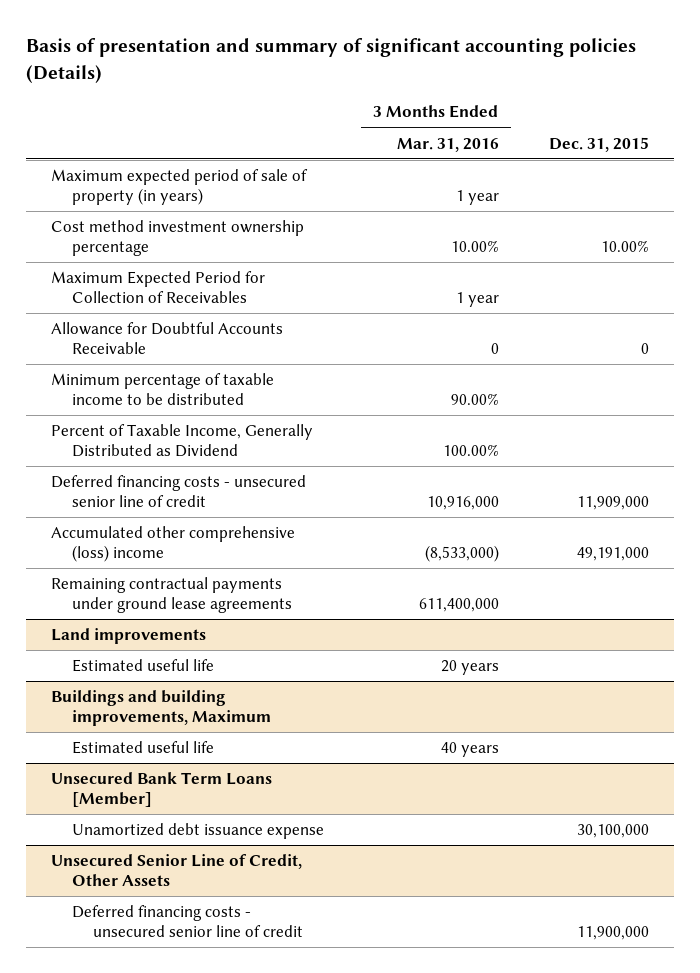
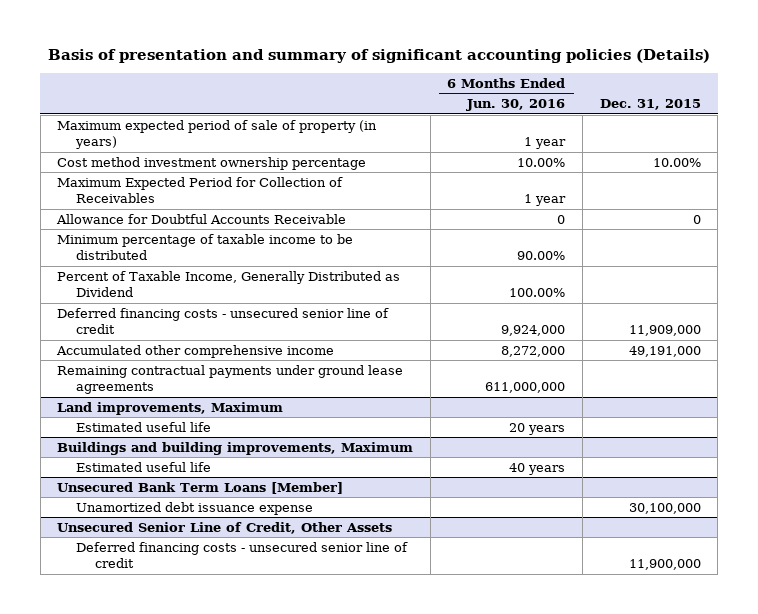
- | 3 Months Ended Mar. 31, 2016 | Dec. 31, 2015
+ | 6 Months Ended Jun. 30, 2016 | Dec. 31, 2015
- Accumulated other comprehensive (loss) income | (8,533,000) | 49,191,000
+ Accumulated other comprehensive income | 8,272,000 | 49,191,000
- Land improvements
+ Land improvements, Maximum

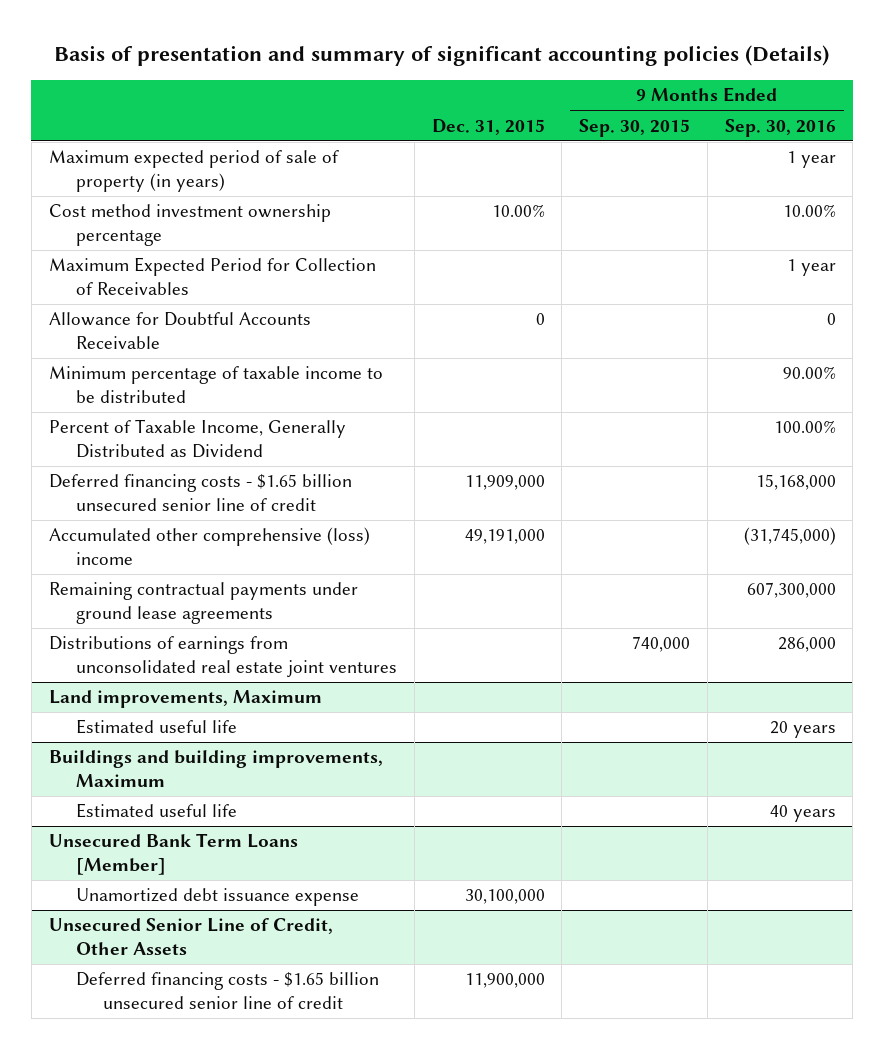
- | 6 Months Ended Jun. 30, 2016 | Dec. 31, 2015
+ | Dec. 31, 2015 | 9 Months Ended Sep. 30, 2015 | 9 Months Ended Sep. 30, 2016
- Deferred financing costs - unsecured senior line of credit | 9,924,000 | 11,909,000
- Accumulated other comprehensive income | 8,272,000 | 49,191,000
+ Deferred financing costs - $1.65 billion unsecured senior line of credit | 11,909,000 | | 15,168,000
+ Accumulated other comprehensive (loss) income | 49,191,000 | | (31,745,000)
+ Distributions of earnings from unconsolidated real estate joint ventures | | 740,000 | 286,000
@ Unsecured Senior Line of Credit, Other Assets
- Deferred financing costs - unsecured senior line of credit | | 11,900,000
+ Deferred financing costs - $1.65 billion unsecured senior line of credit | 11,900,000 | |

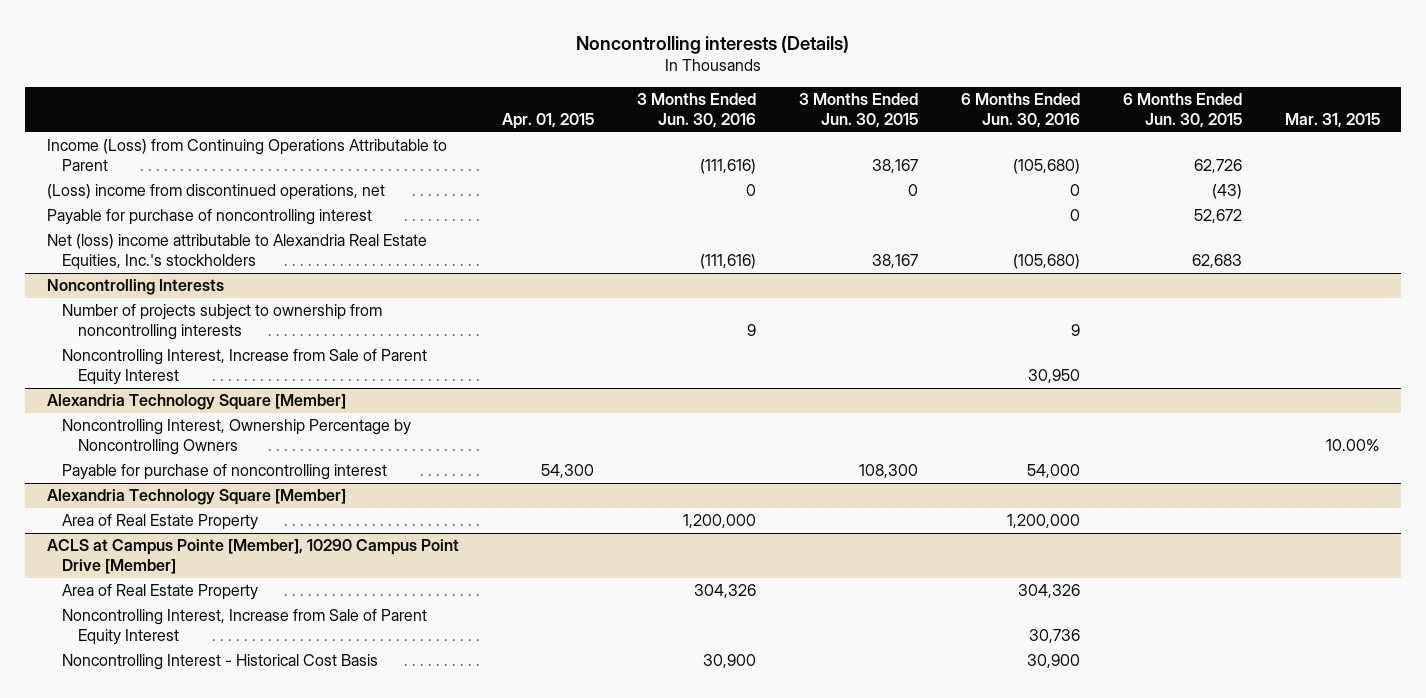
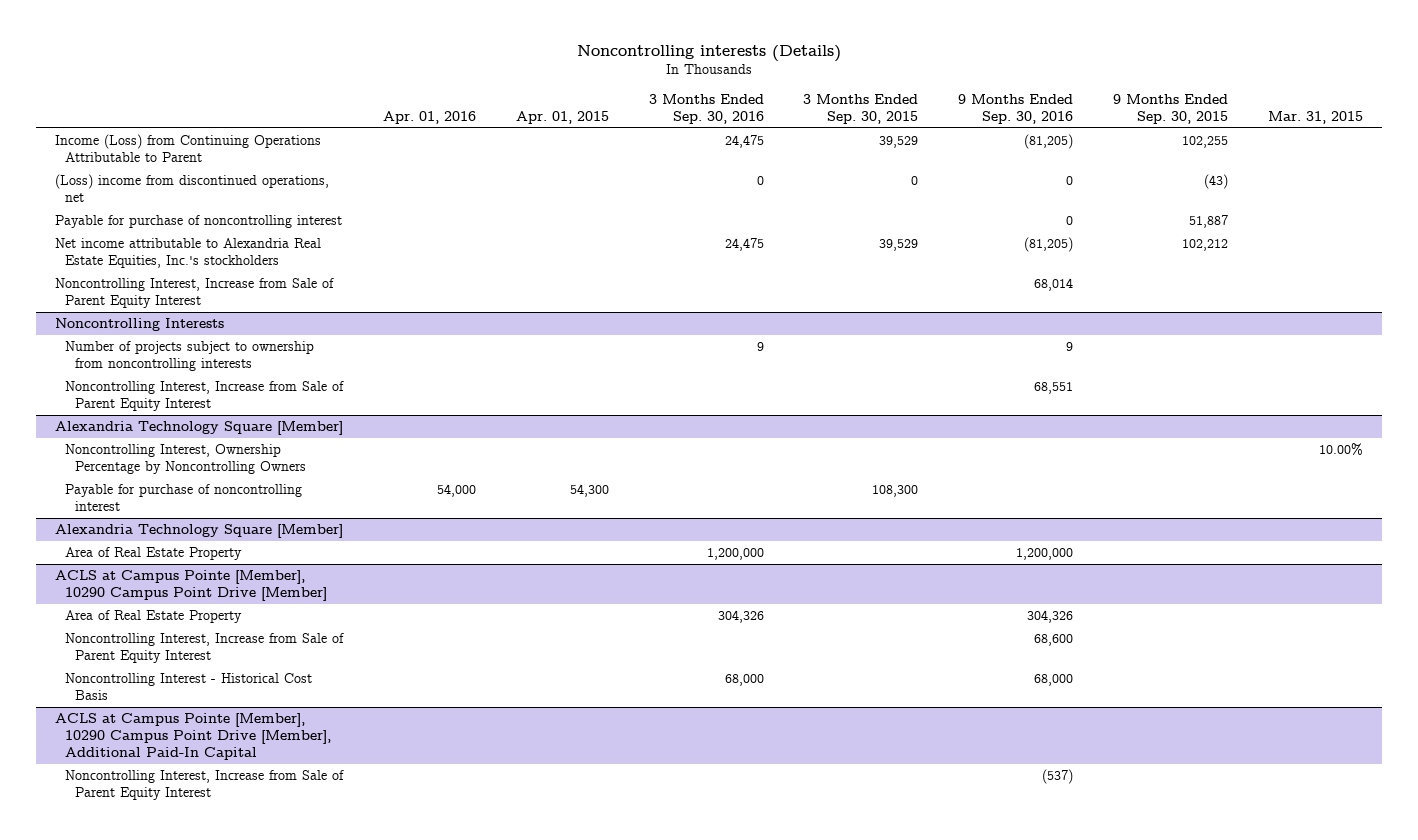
- | Apr. 01, 2015 | 3 Months Ended Jun. 30, 2016 | 3 Months Ended Jun. 30, 2015 | 6 Months Ended Jun. 30, 2016 | 6 Months Ended Jun. 30, 2015 | Mar. 31, 2015
+ | Apr. 01, 2016 | Apr. 01, 2015 | 3 Months Ended Sep. 30, 2016 | 3 Months Ended Sep. 30, 2015 | 9 Months Ended Sep. 30, 2016 | 9 Months Ended Sep. 30, 2015 | Mar. 31, 2015
- Net (loss) income attributable to Alexandria Real Estate Equities, Inc.'s stockholders | | (111,616) | 38,167 | (105,680) | 62,683 |
+ Net income attributable to Alexandria Real Estate Equities, Inc.'s stockholders | | | 24,475 | 39,529 | (81,205) | 102,212 |
+ Noncontrolling Interest, Increase from Sale of Parent Equity Interest | | | | | 68,014 | |
+ ACLS at Campus Pointe [Member], 10290 Campus Point Drive [Member], Additional Paid-In Capital
+ Noncontrolling Interest, Increase from Sale of Parent Equity Interest | | | | | (537) | |

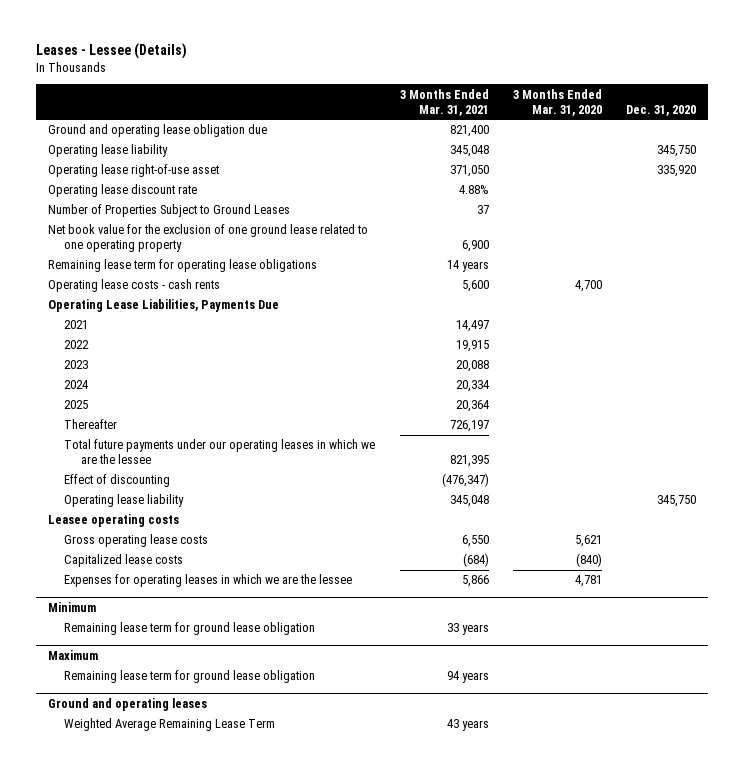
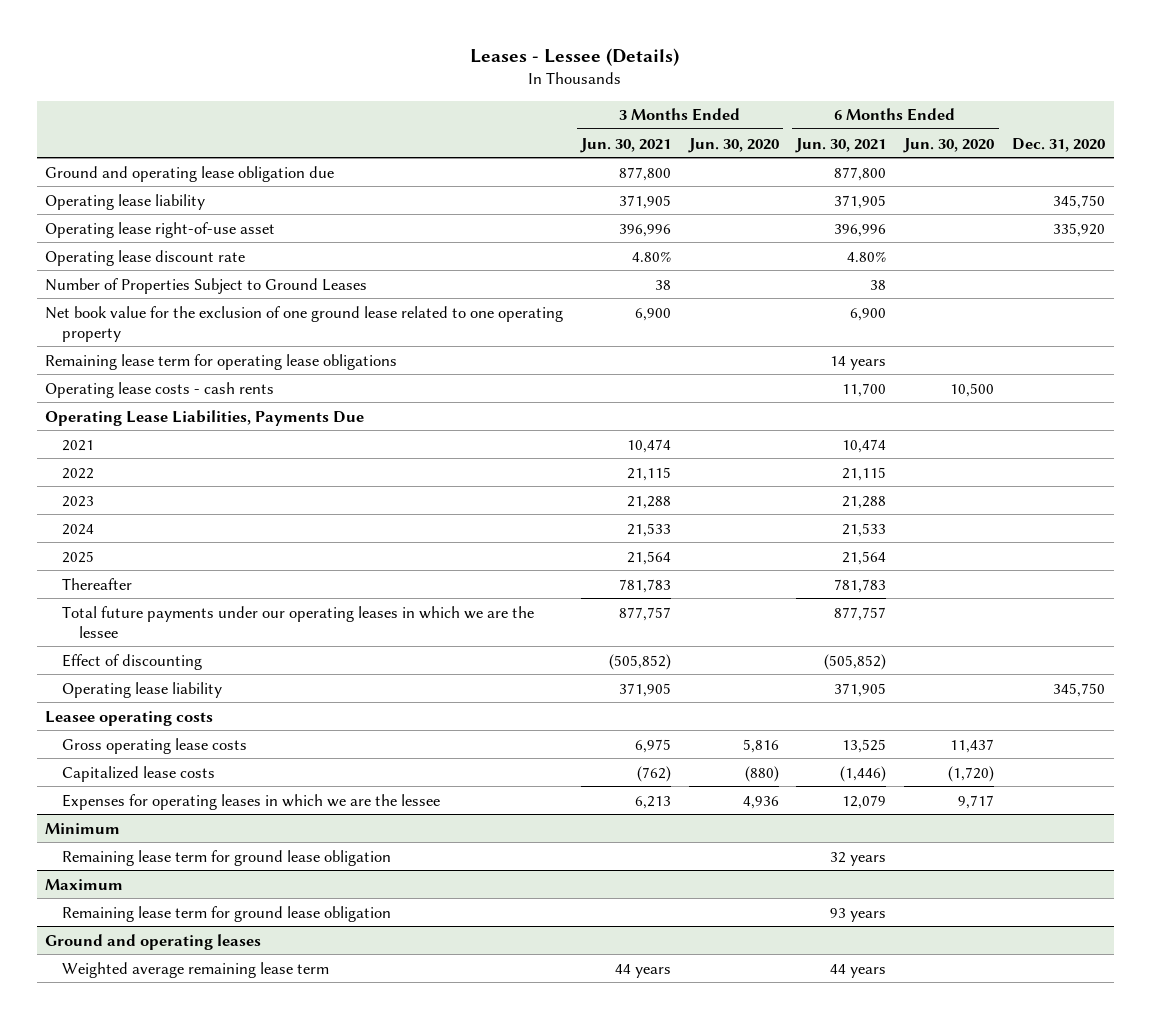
- | 3 Months Ended Mar. 31, 2021 | 3 Months Ended Mar. 31, 2020 | Dec. 31, 2020
+ | 3 Months Ended Jun. 30, 2021 | 3 Months Ended Jun. 30, 2020 | 6 Months Ended Jun. 30, 2021 | 6 Months Ended Jun. 30, 2020 | Dec. 31, 2020
@ Ground and operating leases
- Weighted Average Remaining Lease Term | 43 years | |
+ Weighted average remaining lease term | 44 years | | 44 years | |

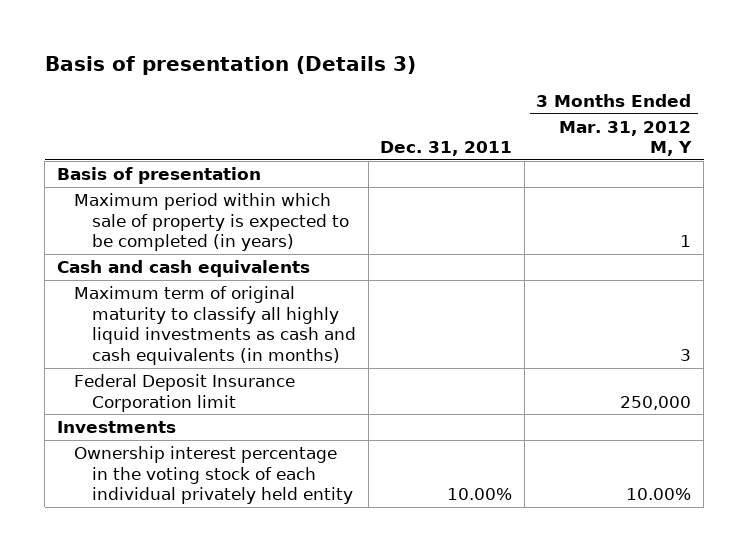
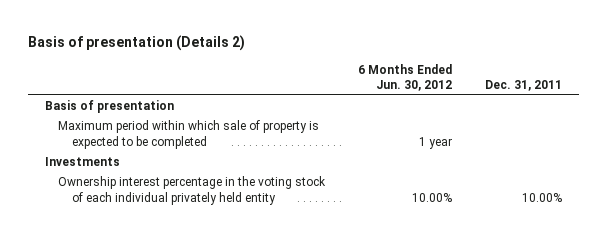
- Basis of presentation (Details 3)
+ Basis of presentation (Details 2)
- | Dec. 31, 2011 | 3 Months Ended Mar. 31, 2012 M, Y
+ | 6 Months Ended Jun. 30, 2012 | Dec. 31, 2011
- Maximum period within which sale of property is expected to be completed (in years) | | 1
- Cash and cash equivalents
- Maximum term of original maturity to classify all highly liquid investments as cash and cash equivalents (in months) | | 3
- Federal Deposit Insurance Corporation limit | | 250,000
+ Maximum period within which sale of property is expected to be completed | 1 year |

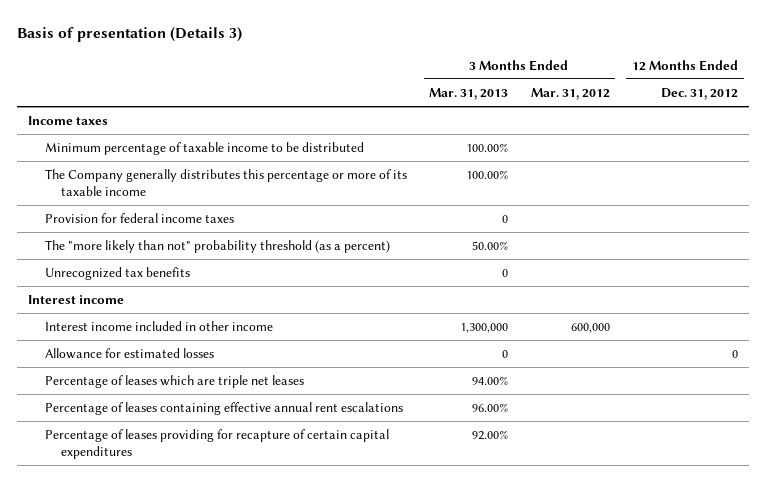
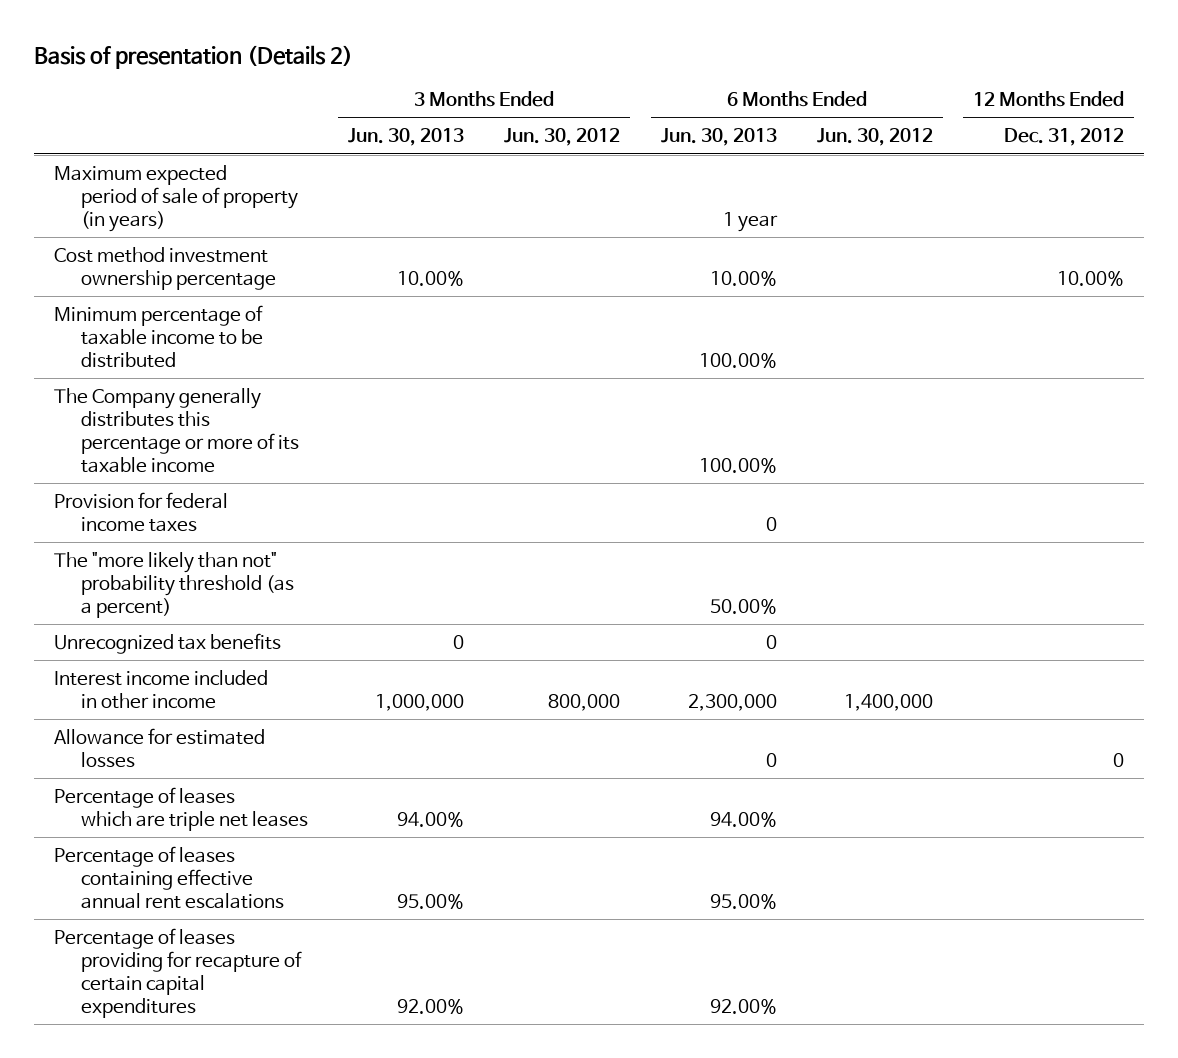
- Basis of presentation (Details 3)
+ Basis of presentation (Details 2)
- | 3 Months Ended Mar. 31, 2013 | 3 Months Ended Mar. 31, 2012 | 12 Months Ended Dec. 31, 2012
+ | 3 Months Ended Jun. 30, 2013 | 3 Months Ended Jun. 30, 2012 | 6 Months Ended Jun. 30, 2013 | 6 Months Ended Jun. 30, 2012 | 12 Months Ended Dec. 31, 2012
- Income taxes
+ Maximum expected period of sale of property (in years) | | | 1 year | |
+ Cost method investment ownership percentage | 10.00% | | 10.00% | | 10.00%
- Interest income

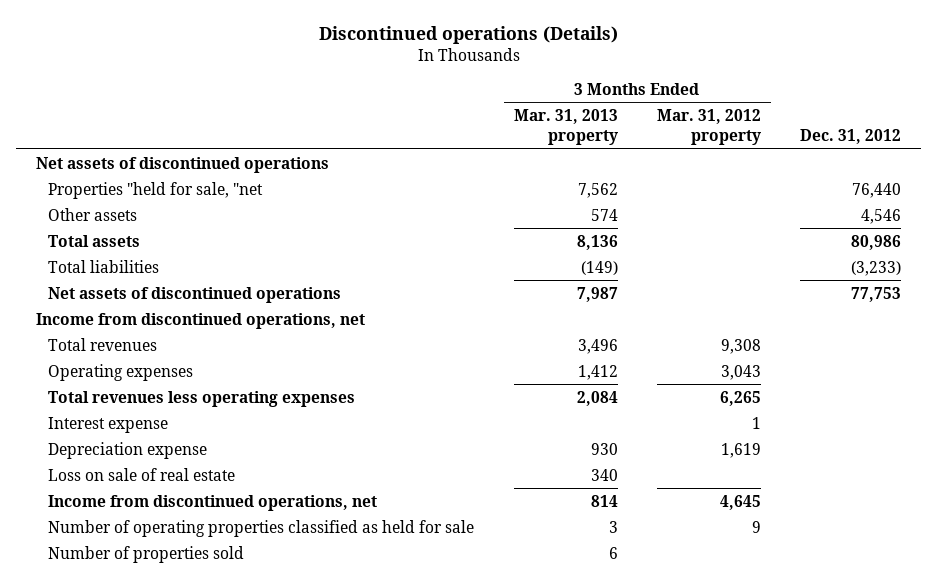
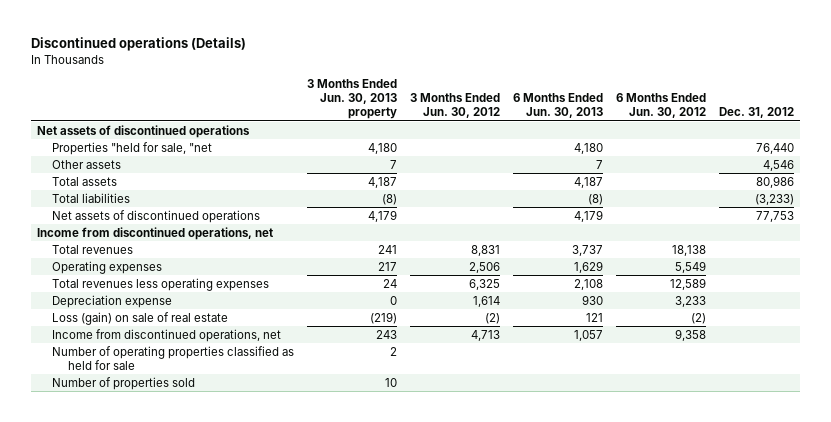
- | 3 Months Ended Mar. 31, 2013 property | 3 Months Ended Mar. 31, 2012 property | Dec. 31, 2012
+ | 3 Months Ended Jun. 30, 2013 property | 3 Months Ended Jun. 30, 2012 | 6 Months Ended Jun. 30, 2013 | 6 Months Ended Jun. 30, 2012 | Dec. 31, 2012
- Interest expense | | 1 |
- Loss on sale of real estate | 340 | |
+ Loss (gain) on sale of real estate | (219) | (2) | 121 | (2) |

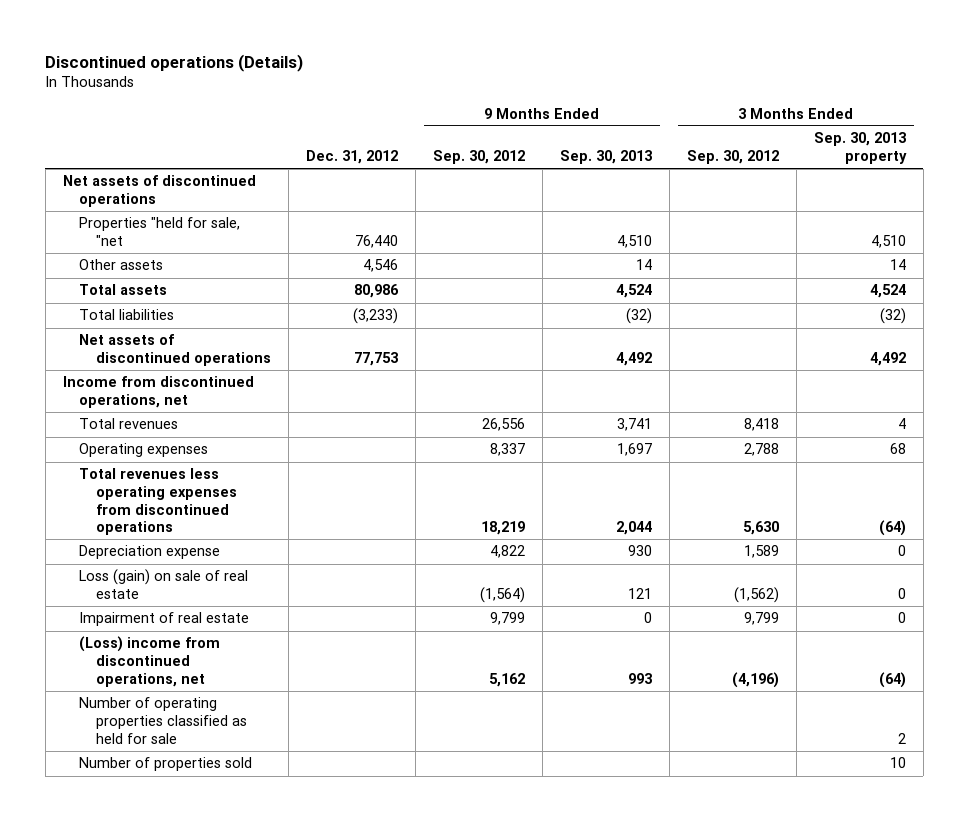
- | 3 Months Ended Jun. 30, 2013 property | 3 Months Ended Jun. 30, 2012 | 6 Months Ended Jun. 30, 2013 | 6 Months Ended Jun. 30, 2012 | Dec. 31, 2012
+ | Dec. 31, 2012 | 9 Months Ended Sep. 30, 2012 | 9 Months Ended Sep. 30, 2013 | 3 Months Ended Sep. 30, 2012 | 3 Months Ended Sep. 30, 2013 property
- Total revenues less operating expenses | 24 | 6,325 | 2,108 | 12,589 |
+ Total revenues less operating expenses from discontinued operations | | 18,219 | 2,044 | 5,630 | (64)
- Income from discontinued operations, net | 243 | 4,713 | 1,057 | 9,358 |
+ Impairment of real estate | | 9,799 | 0 | 9,799 | 0
+ (Loss) income from discontinued operations, net | | 5,162 | 993 | (4,196) | (64)

